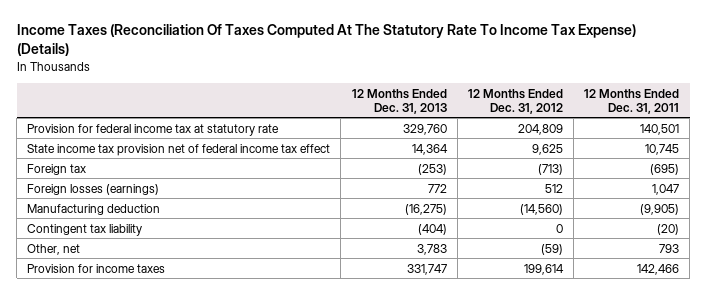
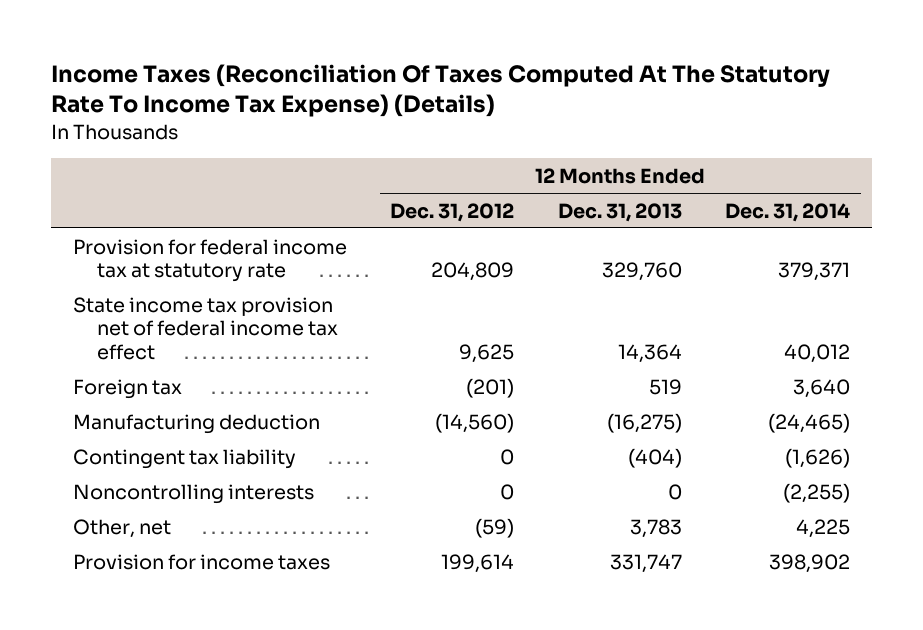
- | 12 Months Ended Dec. 31, 2013 | 12 Months Ended Dec. 31, 2012 | 12 Months Ended Dec. 31, 2011
+ | 12 Months Ended Dec. 31, 2012 | 12 Months Ended Dec. 31, 2013 | 12 Months Ended Dec. 31, 2014
- Foreign tax | (253) | (713) | (695)
- Foreign losses (earnings) | 772 | 512 | 1,047
+ Foreign tax | (201) | 519 | 3,640
+ Noncontrolling interests | 0 | 0 | (2,255)

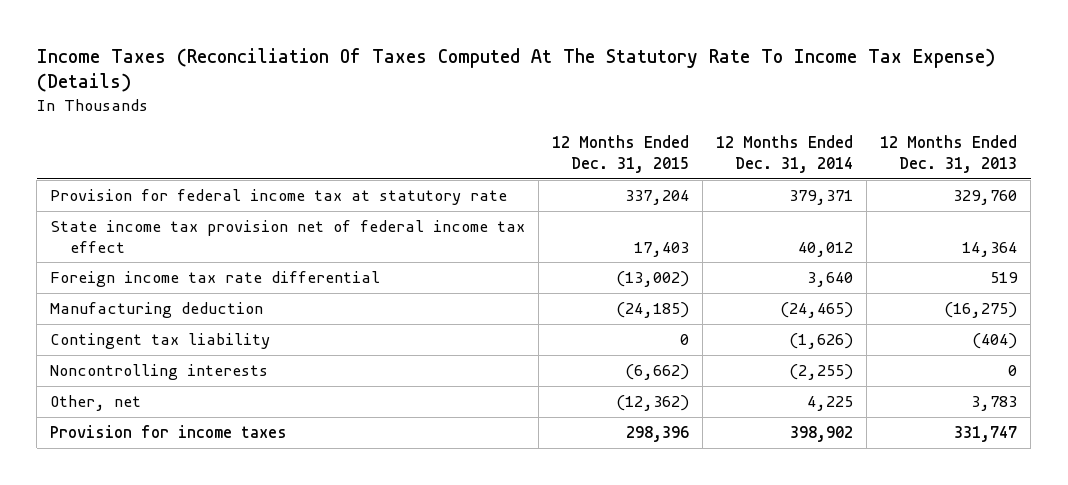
- | 12 Months Ended Dec. 31, 2012 | 12 Months Ended Dec. 31, 2013 | 12 Months Ended Dec. 31, 2014
+ | 12 Months Ended Dec. 31, 2015 | 12 Months Ended Dec. 31, 2014 | 12 Months Ended Dec. 31, 2013
- Foreign tax | (201) | 519 | 3,640
+ Foreign income tax rate differential | (13,002) | 3,640 | 519

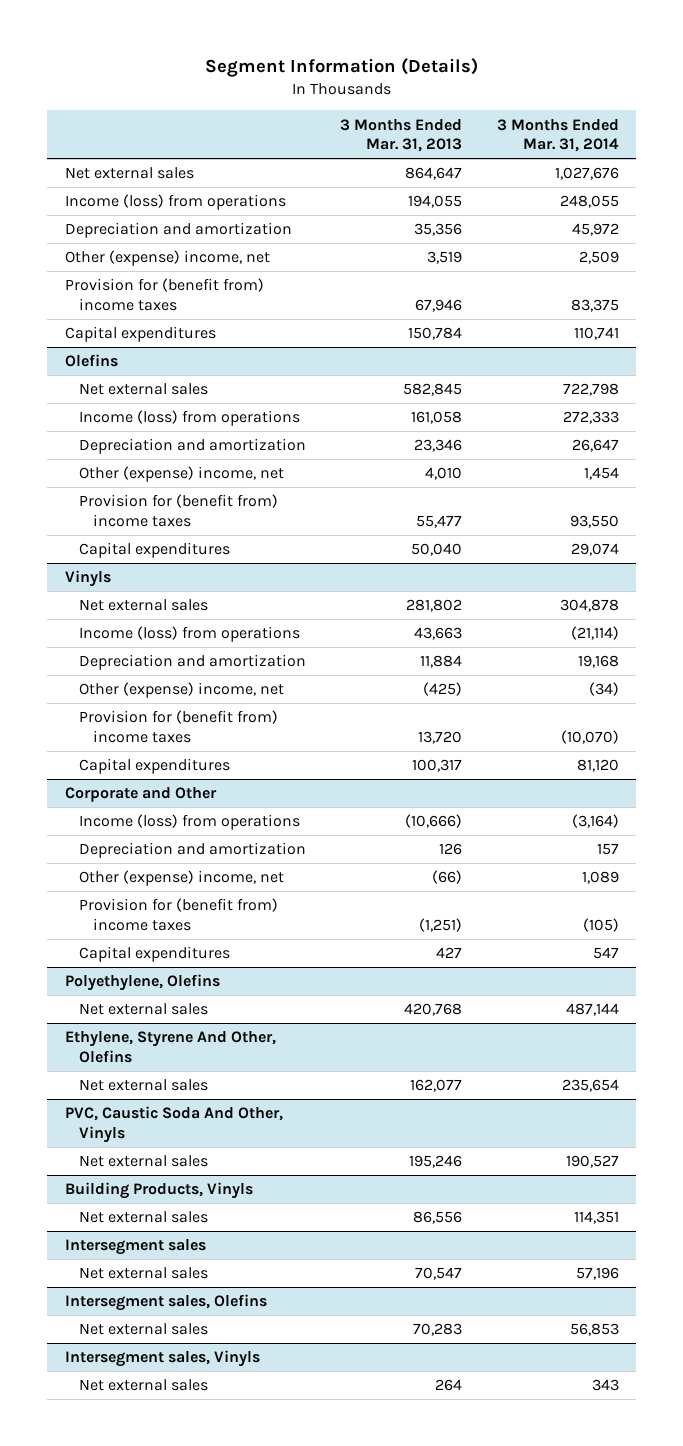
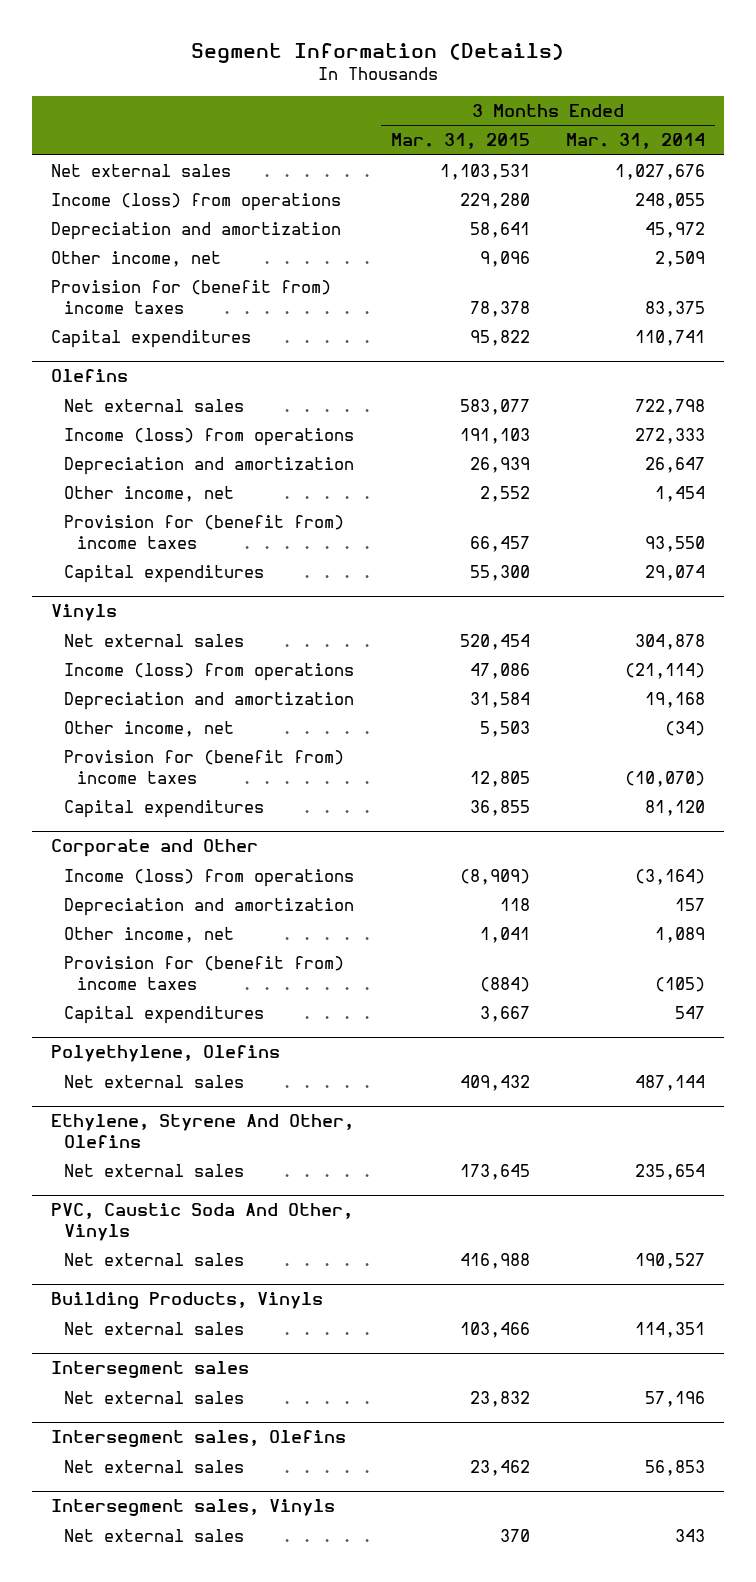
- | 3 Months Ended Mar. 31, 2013 | 3 Months Ended Mar. 31, 2014
+ | 3 Months Ended Mar. 31, 2015 | 3 Months Ended Mar. 31, 2014
- Other (expense) income, net | 3,519 | 2,509
+ Other income, net | 9,096 | 2,509
@ Olefins
- Other (expense) income, net | 4,010 | 1,454
+ Other income, net | 2,552 | 1,454
@ Vinyls
- Other (expense) income, net | (425) | (34)
+ Other income, net | 5,503 | (34)
@ Corporate and Other
- Other (expense) income, net | (66) | 1,089
+ Other income, net | 1,041 | 1,089

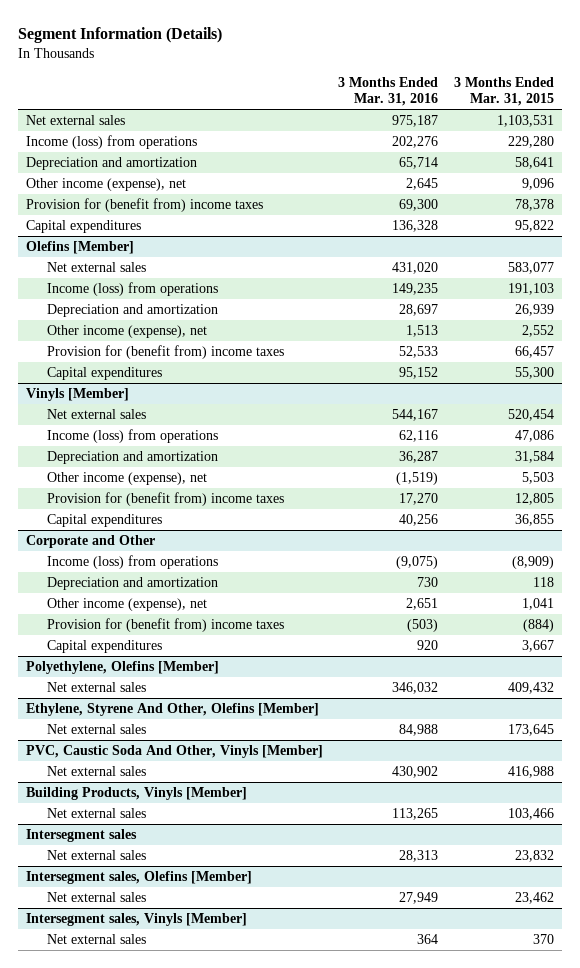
- | 3 Months Ended Mar. 31, 2015 | 3 Months Ended Mar. 31, 2014
+ | 3 Months Ended Mar. 31, 2016 | 3 Months Ended Mar. 31, 2015
- Other income, net | 9,096 | 2,509
+ Other income (expense), net | 2,645 | 9,096
- Olefins
+ Olefins [Member]
- Other income, net | 2,552 | 1,454
+ Other income (expense), net | 1,513 | 2,552
- Vinyls
+ Vinyls [Member]
- Other income, net | 5,503 | (34)
+ Other income (expense), net | (1,519) | 5,503
@ Corporate and Other
- Other income, net | 1,041 | 1,089
+ Other income (expense), net | 2,651 | 1,041
- Polyethylene, Olefins
+ Polyethylene, Olefins [Member]
- Ethylene, Styrene And Other, Olefins
+ Ethylene, Styrene And Other, Olefins [Member]
- PVC, Caustic Soda And Other, Vinyls
+ PVC, Caustic Soda And Other, Vinyls [Member]
- Building Products, Vinyls
+ Building Products, Vinyls [Member]
- Intersegment sales, Olefins
+ Intersegment sales, Olefins [Member]
- Intersegment sales, Vinyls
+ Intersegment sales, Vinyls [Member]

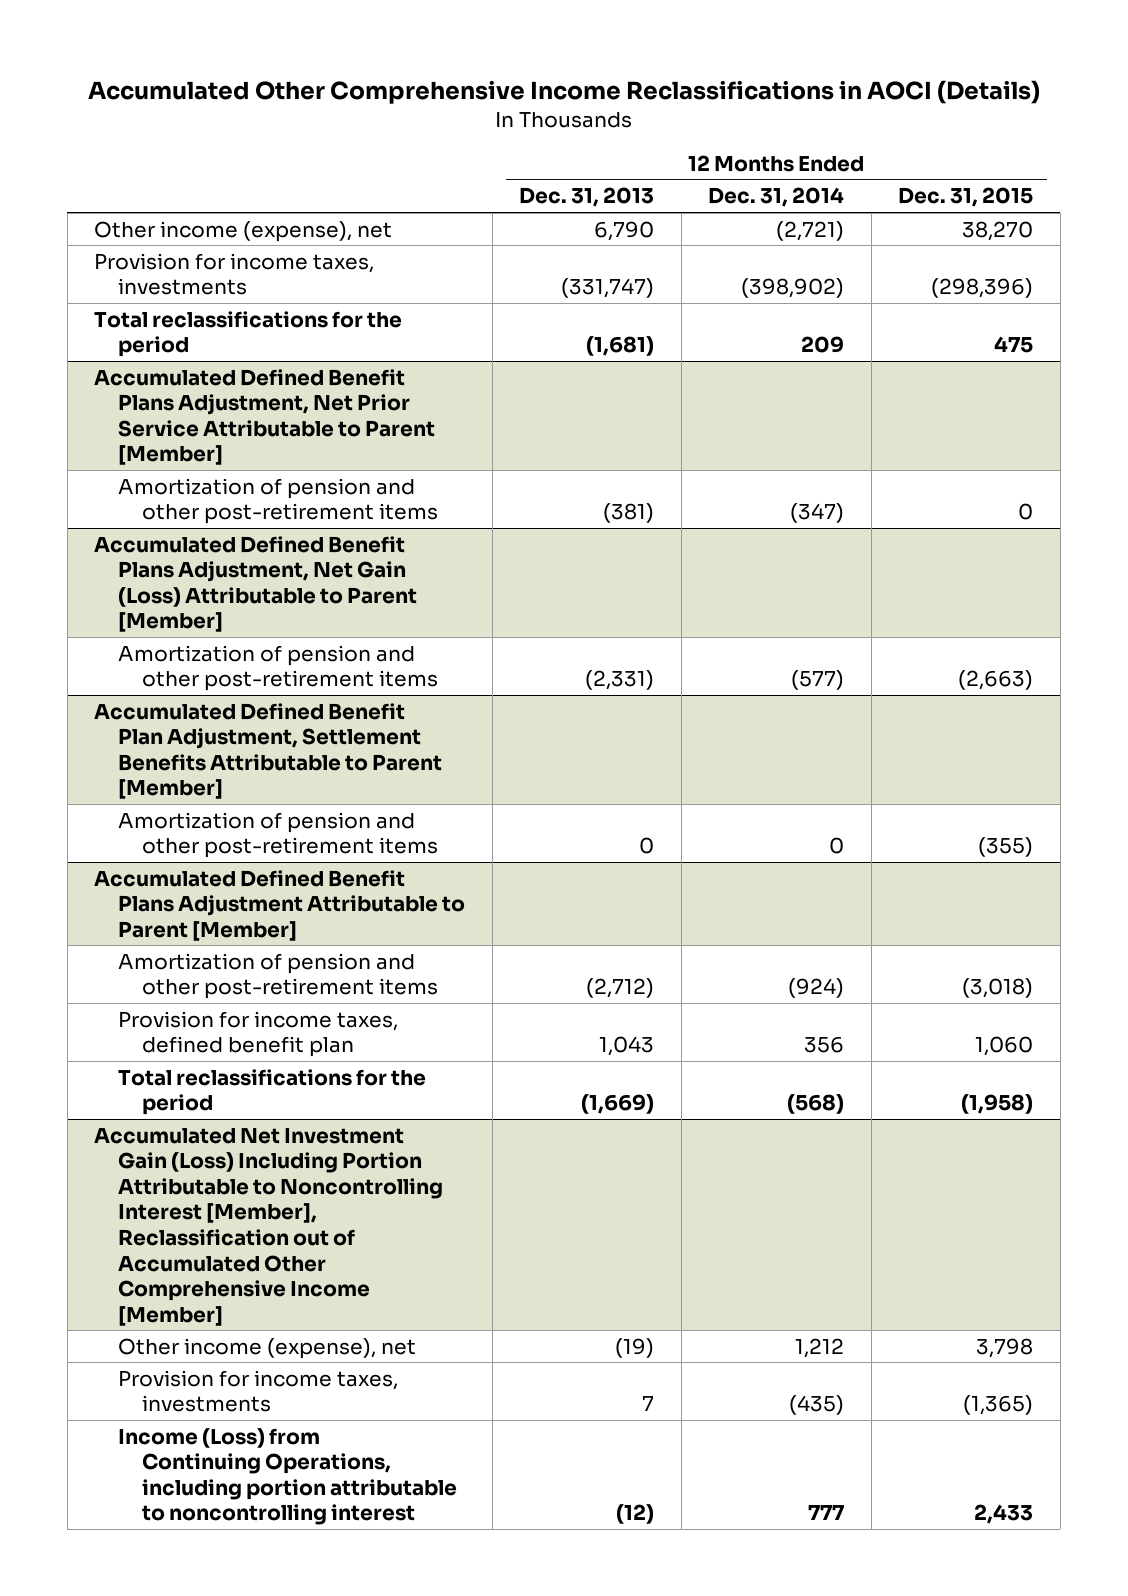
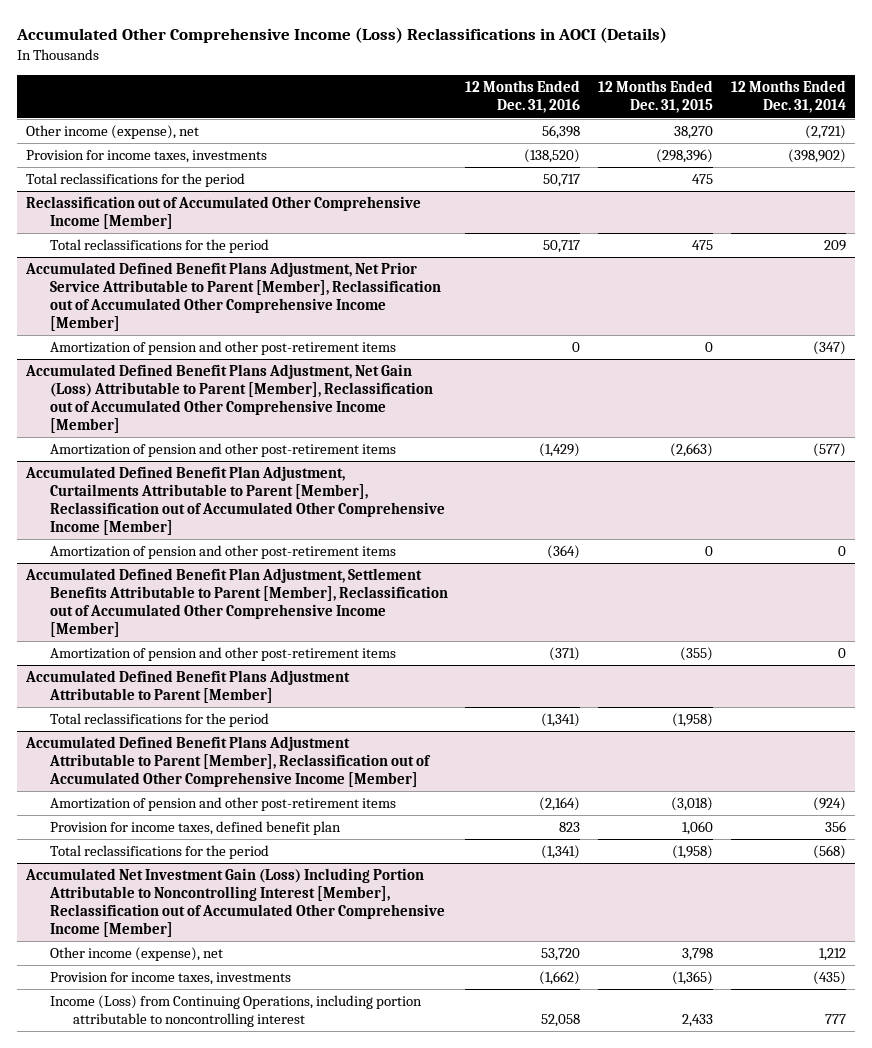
- Accumulated Other Comprehensive Income Reclassifications in AOCI (Details)
+ Accumulated Other Comprehensive Income (Loss) Reclassifications in AOCI (Details)
- | 12 Months Ended Dec. 31, 2013 | 12 Months Ended Dec. 31, 2014 | 12 Months Ended Dec. 31, 2015
+ | 12 Months Ended Dec. 31, 2016 | 12 Months Ended Dec. 31, 2015 | 12 Months Ended Dec. 31, 2014
+ Total reclassifications for the period | 50,717 | 475 |
+ Reclassification out of Accumulated Other Comprehensive Income [Member]
- Accumulated Defined Benefit Plans Adjustment, Net Prior Service Attributable to Parent [Member]
+ Accumulated Defined Benefit Plans Adjustment, Net Prior Service Attributable to Parent [Member], Reclassification out of Accumulated Other Comprehensive Income [Member]
- Accumulated Defined Benefit Plans Adjustment, Net Gain (Loss) Attributable to Parent [Member]
+ Accumulated Defined Benefit Plans Adjustment, Net Gain (Loss) Attributable to Parent [Member], Reclassification out of Accumulated Other Comprehensive Income [Member]
- Accumulated Defined Benefit Plan Adjustment, Settlement Benefits Attributable to Parent [Member]
+ Accumulated Defined Benefit Plan Adjustment, Curtailments Attributable to Parent [Member], Reclassification out of Accumulated Other Comprehensive Income [Member]
+ Amortization of pension and other post-retirement items | (364) | 0 | 0
+ Accumulated Defined Benefit Plan Adjustment, Settlement Benefits Attributable to Parent [Member], Reclassification out of Accumulated Other Comprehensive Income [Member]
@ Accumulated Defined Benefit Plans Adjustment Attributable to Parent [Member]
+ Total reclassifications for the period | (1,341) | (1,958) |
+ Accumulated Defined Benefit Plans Adjustment Attributable to Parent [Member], Reclassification out of Accumulated Other Comprehensive Income [Member]

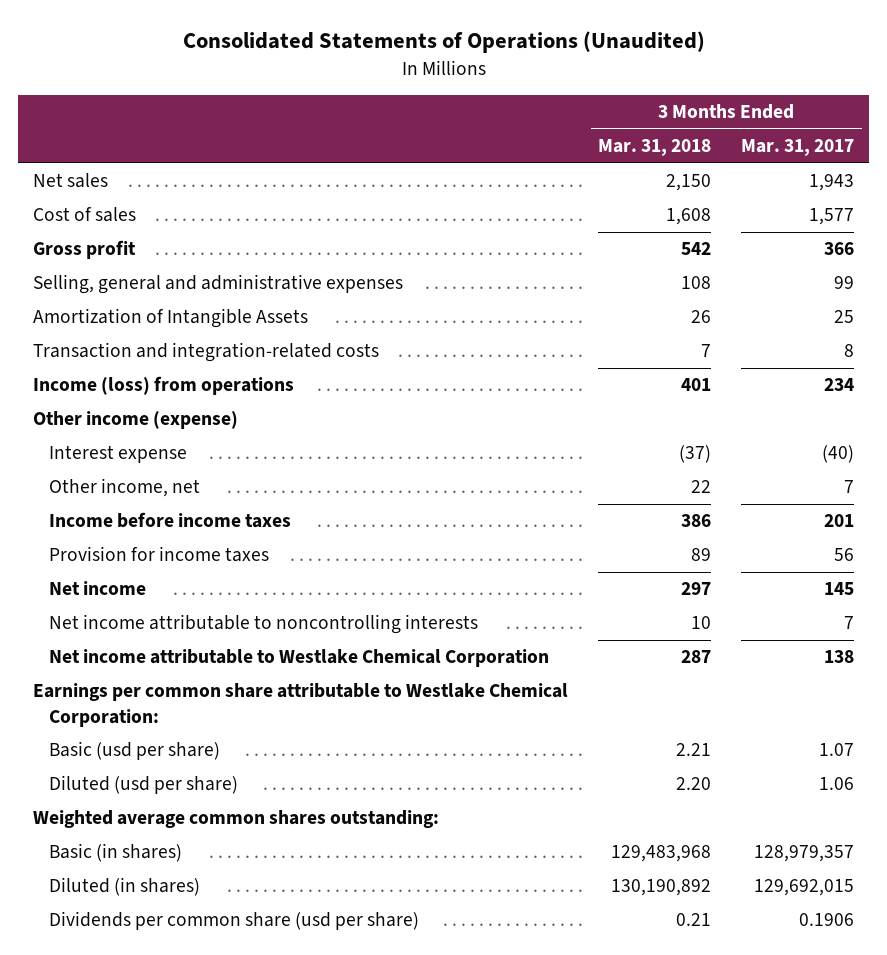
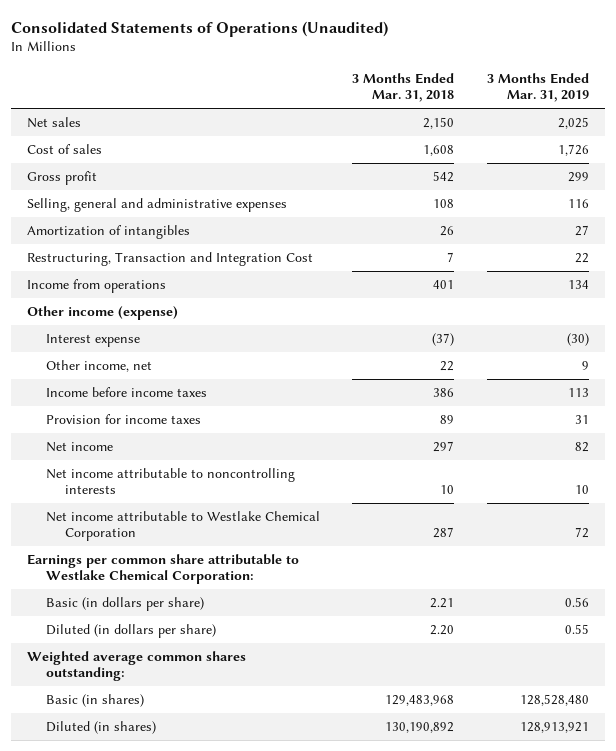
- | 3 Months Ended Mar. 31, 2018 | 3 Months Ended Mar. 31, 2017
+ | 3 Months Ended Mar. 31, 2018 | 3 Months Ended Mar. 31, 2019
- Amortization of Intangible Assets | 26 | 25
- Transaction and integration-related costs | 7 | 8
- Income (loss) from operations | 401 | 234
+ Amortization of intangibles | 26 | 27
+ Restructuring, Transaction and Integration Cost | 7 | 22
+ Income from operations | 401 | 134
- Basic (usd per share) | 2.21 | 1.07
- Diluted (usd per share) | 2.20 | 1.06
+ Basic (in dollars per share) | 2.21 | 0.56
+ Diluted (in dollars per share) | 2.20 | 0.55
- Dividends per common share (usd per share) | 0.21 | 0.1906

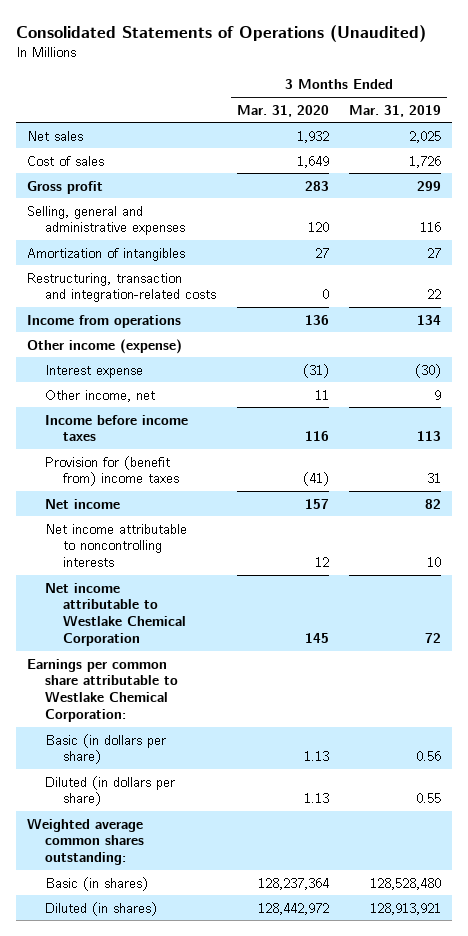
- | 3 Months Ended Mar. 31, 2018 | 3 Months Ended Mar. 31, 2019
+ | 3 Months Ended Mar. 31, 2020 | 3 Months Ended Mar. 31, 2019
- Restructuring, Transaction and Integration Cost | 7 | 22
+ Restructuring, transaction and integration-related costs | 0 | 22
- Provision for income taxes | 89 | 31
+ Provision for (benefit from) income taxes | (41) | 31

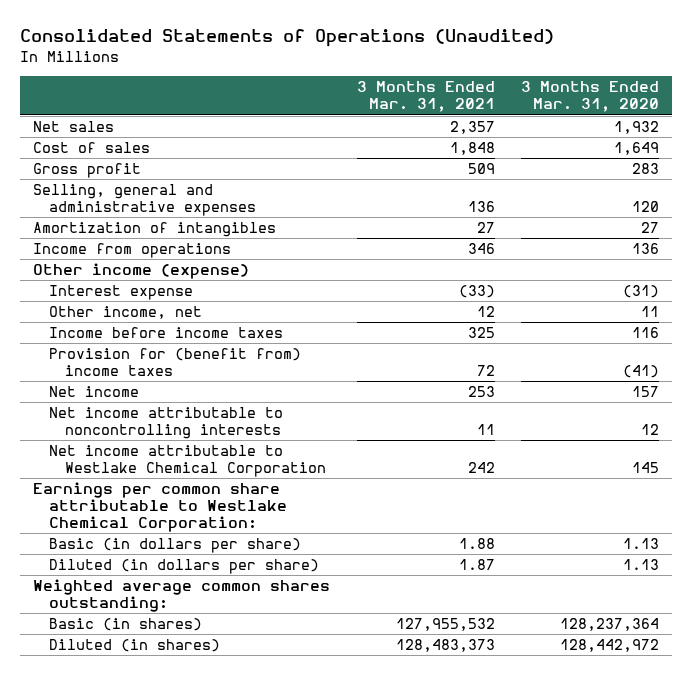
- | 3 Months Ended Mar. 31, 2020 | 3 Months Ended Mar. 31, 2019
+ | 3 Months Ended Mar. 31, 2021 | 3 Months Ended Mar. 31, 2020
- Restructuring, transaction and integration-related costs | 0 | 22

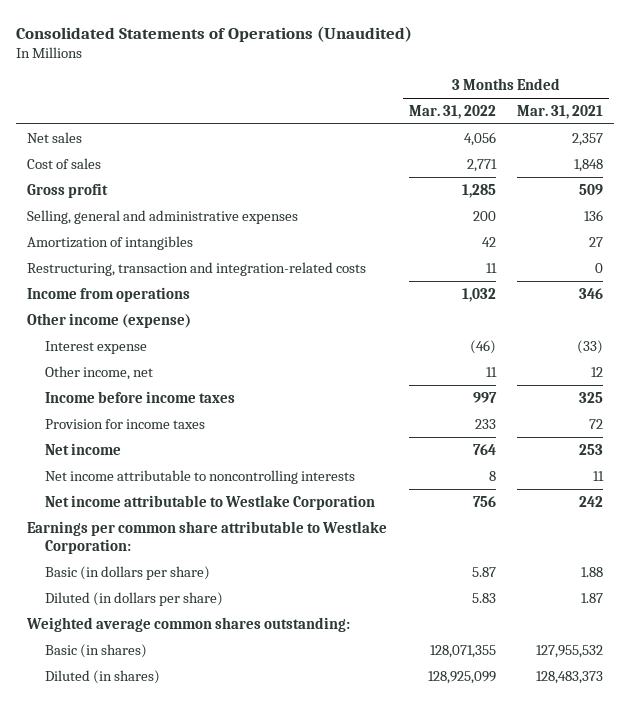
- | 3 Months Ended Mar. 31, 2021 | 3 Months Ended Mar. 31, 2020
+ | 3 Months Ended Mar. 31, 2022 | 3 Months Ended Mar. 31, 2021
+ Restructuring, transaction and integration-related costs | 11 | 0
- Provision for (benefit from) income taxes | 72 | (41)
+ Provision for income taxes | 233 | 72
- Net income attributable to Westlake Chemical Corporation | 242 | 145
- Earnings per common share attributable to Westlake Chemical Corporation:
+ Net income attributable to Westlake Corporation | 756 | 242
+ Earnings per common share attributable to Westlake Corporation:

